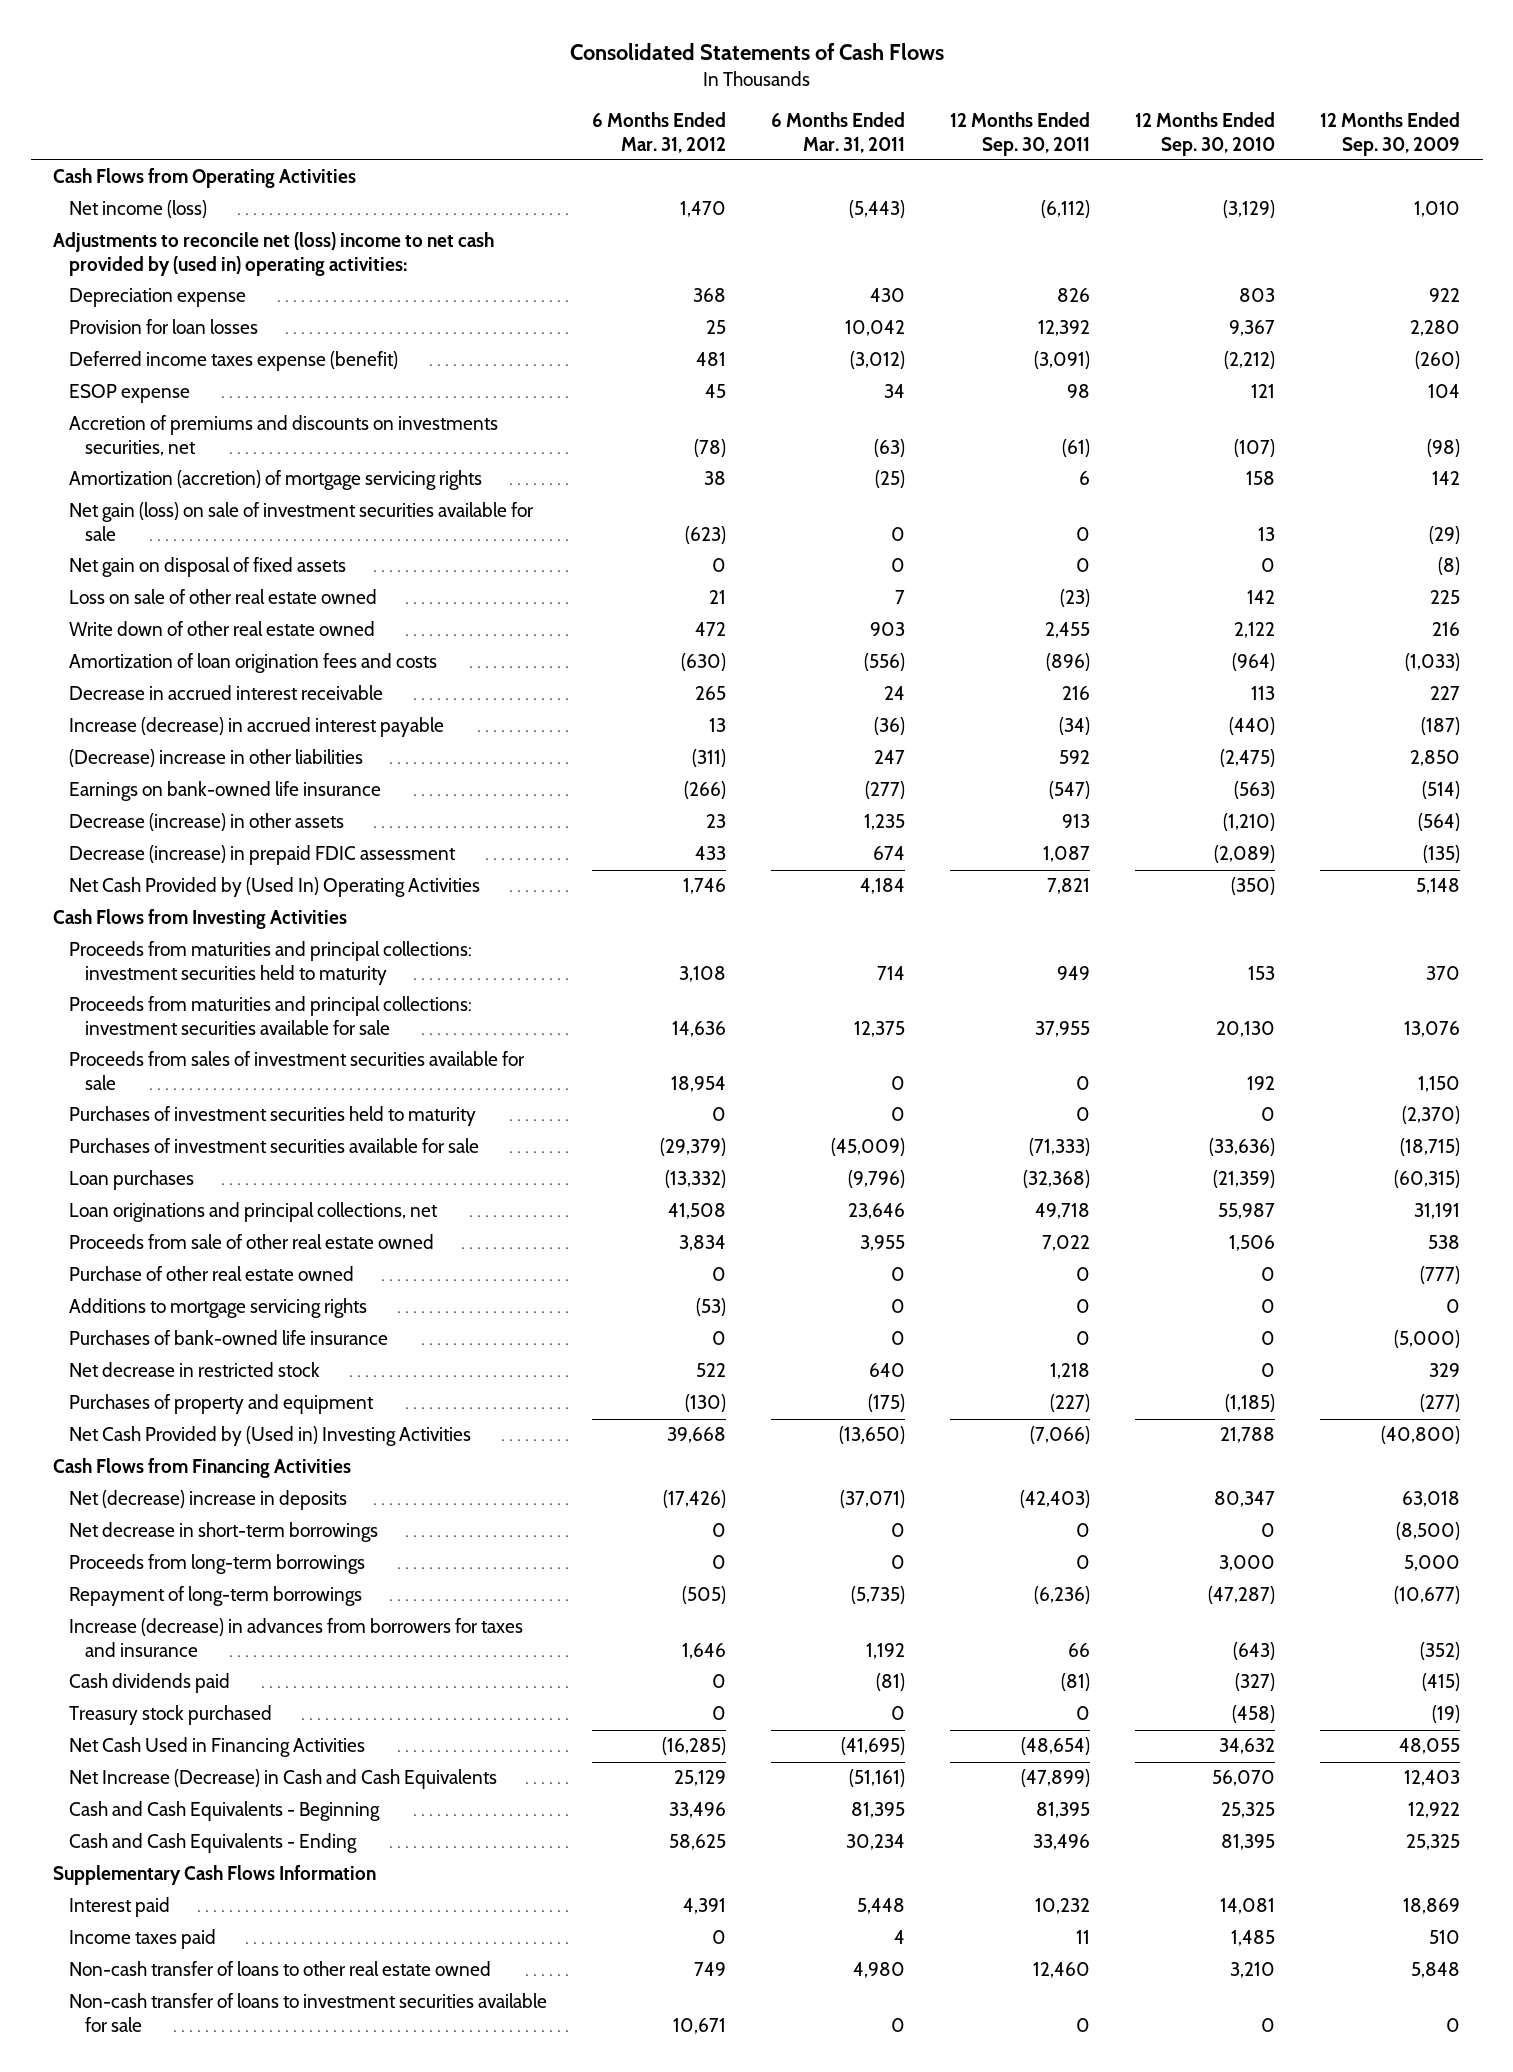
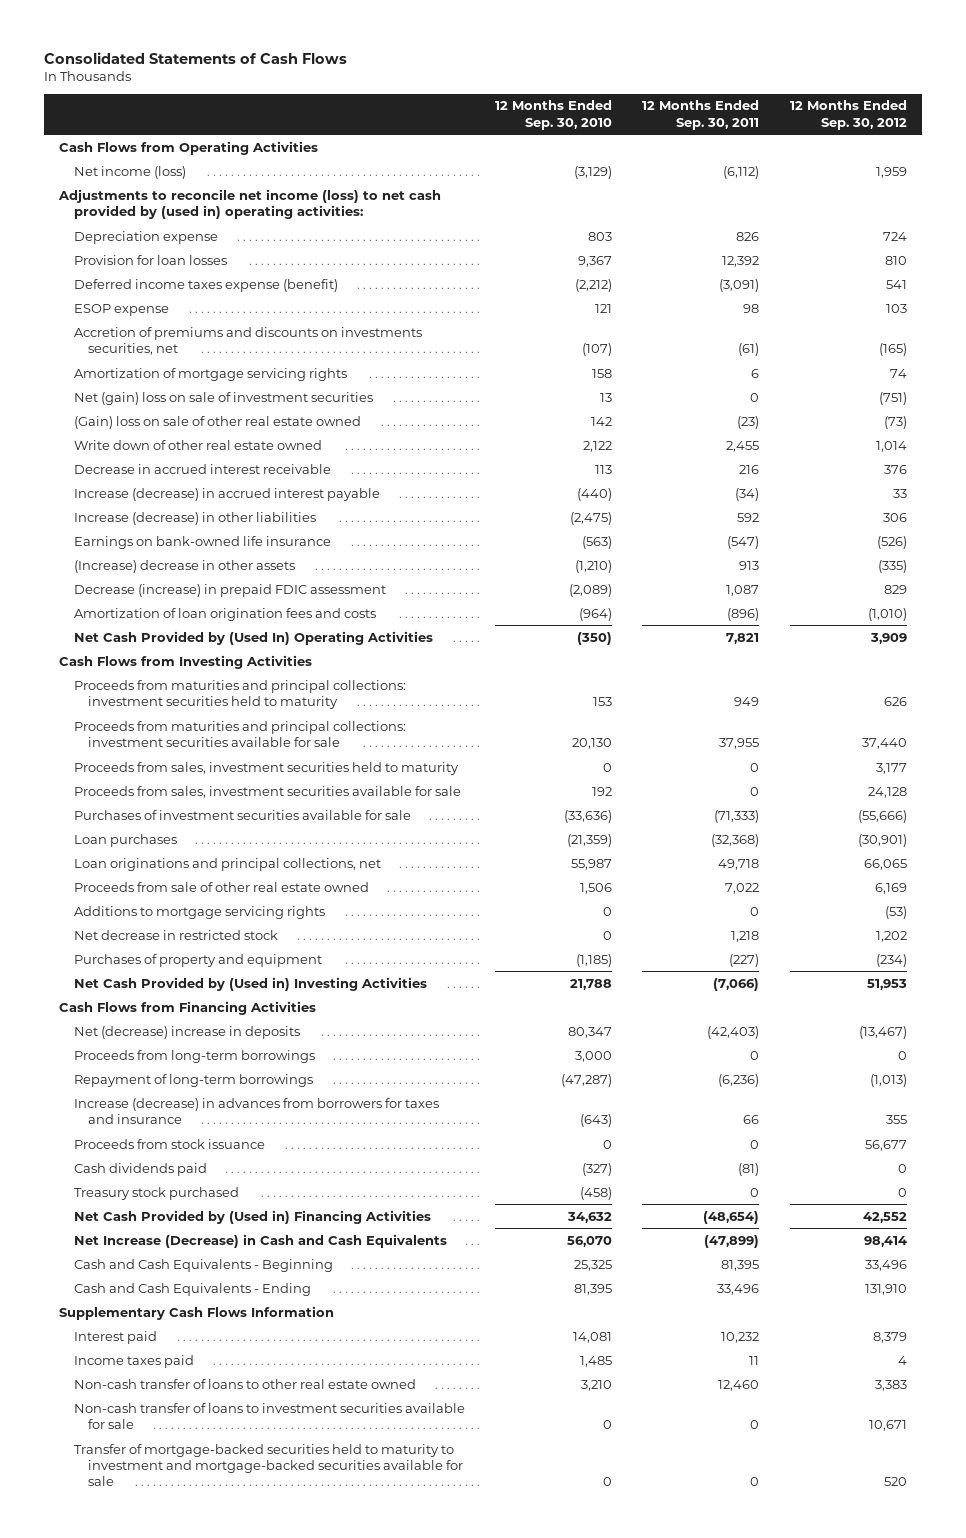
- | 6 Months Ended Mar. 31, 2012 | 6 Months Ended Mar. 31, 2011 | 12 Months Ended Sep. 30, 2011 | 12 Months Ended Sep. 30, 2010 | 12 Months Ended Sep. 30, 2009
+ | 12 Months Ended Sep. 30, 2010 | 12 Months Ended Sep. 30, 2011 | 12 Months Ended Sep. 30, 2012
- Adjustments to reconcile net (loss) income to net cash provided by (used in) operating activities:
+ Adjustments to reconcile net income (loss) to net cash provided by (used in) operating activities:
- Amortization (accretion) of mortgage servicing rights | 38 | (25) | 6 | 158 | 142
- Net gain (loss) on sale of investment securities available for sale | (623) | 0 | 0 | 13 | (29)
- Net gain on disposal of fixed assets | 0 | 0 | 0 | 0 | (8)
- Loss on sale of other real estate owned | 21 | 7 | (23) | 142 | 225
+ Amortization of mortgage servicing rights | 158 | 6 | 74
+ Net (gain) loss on sale of investment securities | 13 | 0 | (751)
+ (Gain) loss on sale of other real estate owned | 142 | (23) | (73)
- (Decrease) increase in other liabilities | (311) | 247 | 592 | (2,475) | 2,850
+ Increase (decrease) in other liabilities | (2,475) | 592 | 306
- Decrease (increase) in other assets | 23 | 1,235 | 913 | (1,210) | (564)
+ (Increase) decrease in other assets | (1,210) | 913 | (335)
moved down: Amortization of loan origination fees and costs | (964) | (896) | (1,010)
- Proceeds from sales of investment securities available for sale | 18,954 | 0 | 0 | 192 | 1,150
- Purchases of investment securities held to maturity | 0 | 0 | 0 | 0 | (2,370)
+ Proceeds from sales, investment securities held to maturity | 0 | 0 | 3,177
+ Proceeds from sales, investment securities available for sale | 192 | 0 | 24,128
- Purchase of other real estate owned | 0 | 0 | 0 | 0 | (777)
- Purchases of bank-owned life insurance | 0 | 0 | 0 | 0 | (5,000)
- Net decrease in short-term borrowings | 0 | 0 | 0 | 0 | (8,500)
+ Proceeds from stock issuance | 0 | 0 | 56,677
- Net Cash Used in Financing Activities | (16,285) | (41,695) | (48,654) | 34,632 | 48,055
+ Net Cash Provided by (Used in) Financing Activities | 34,632 | (48,654) | 42,552
+ Transfer of mortgage-backed securities held to maturity to investment and mortgage-backed securities available for sale | 0 | 0 | 520

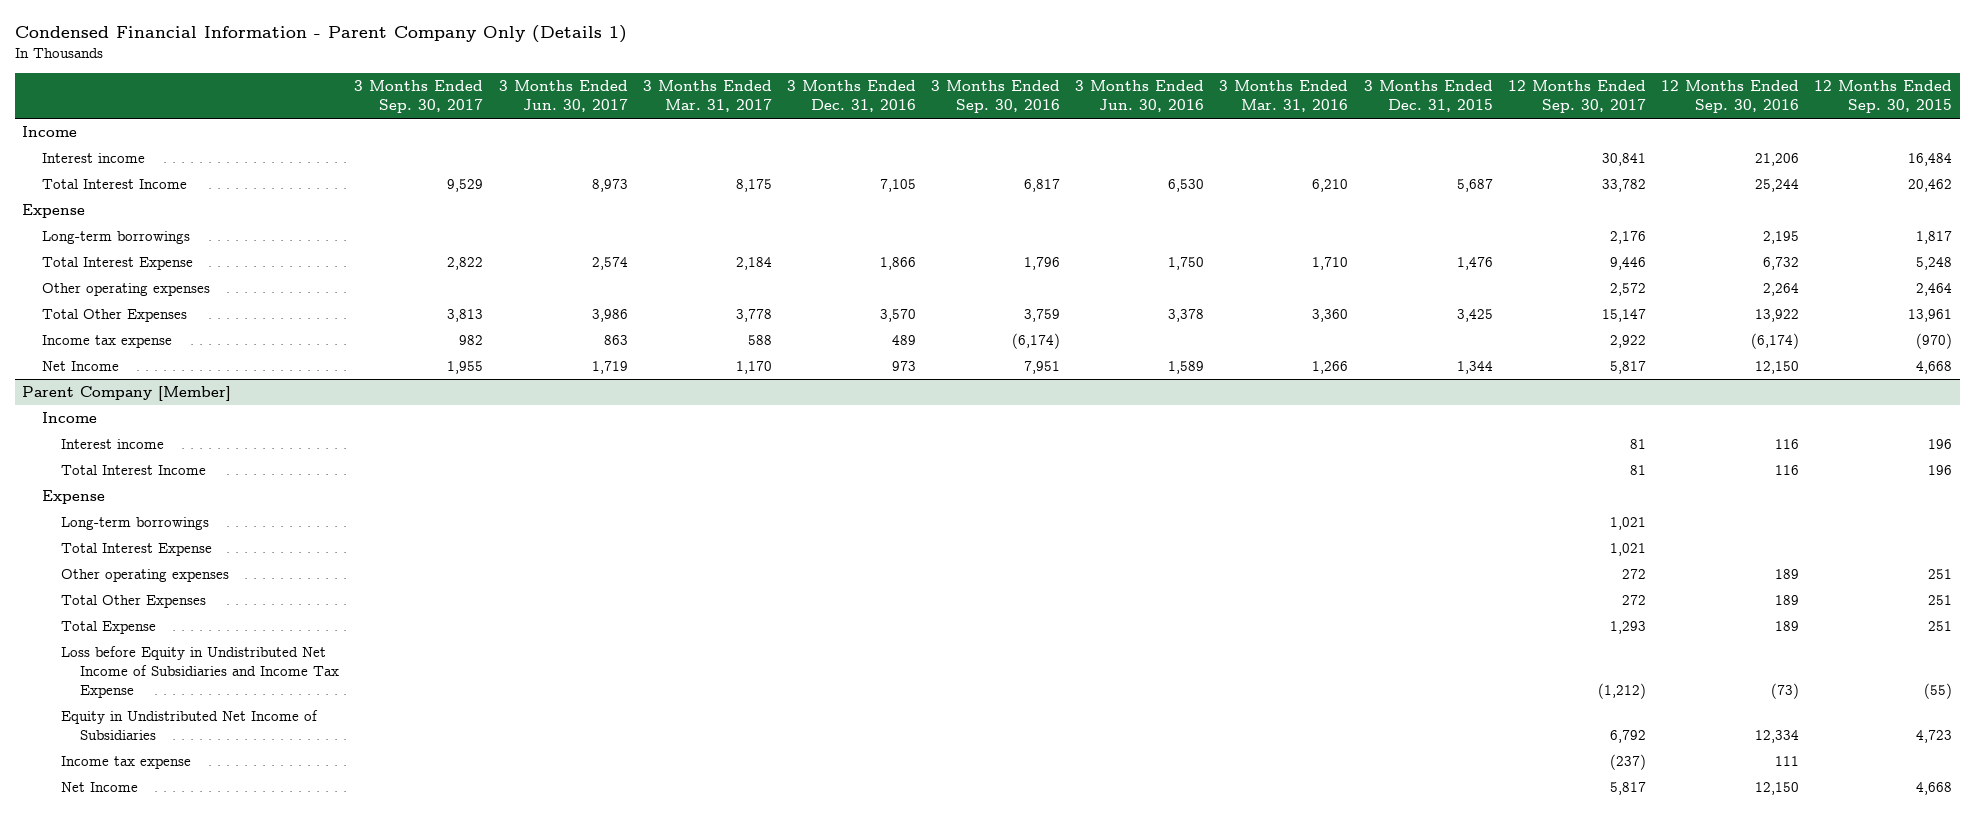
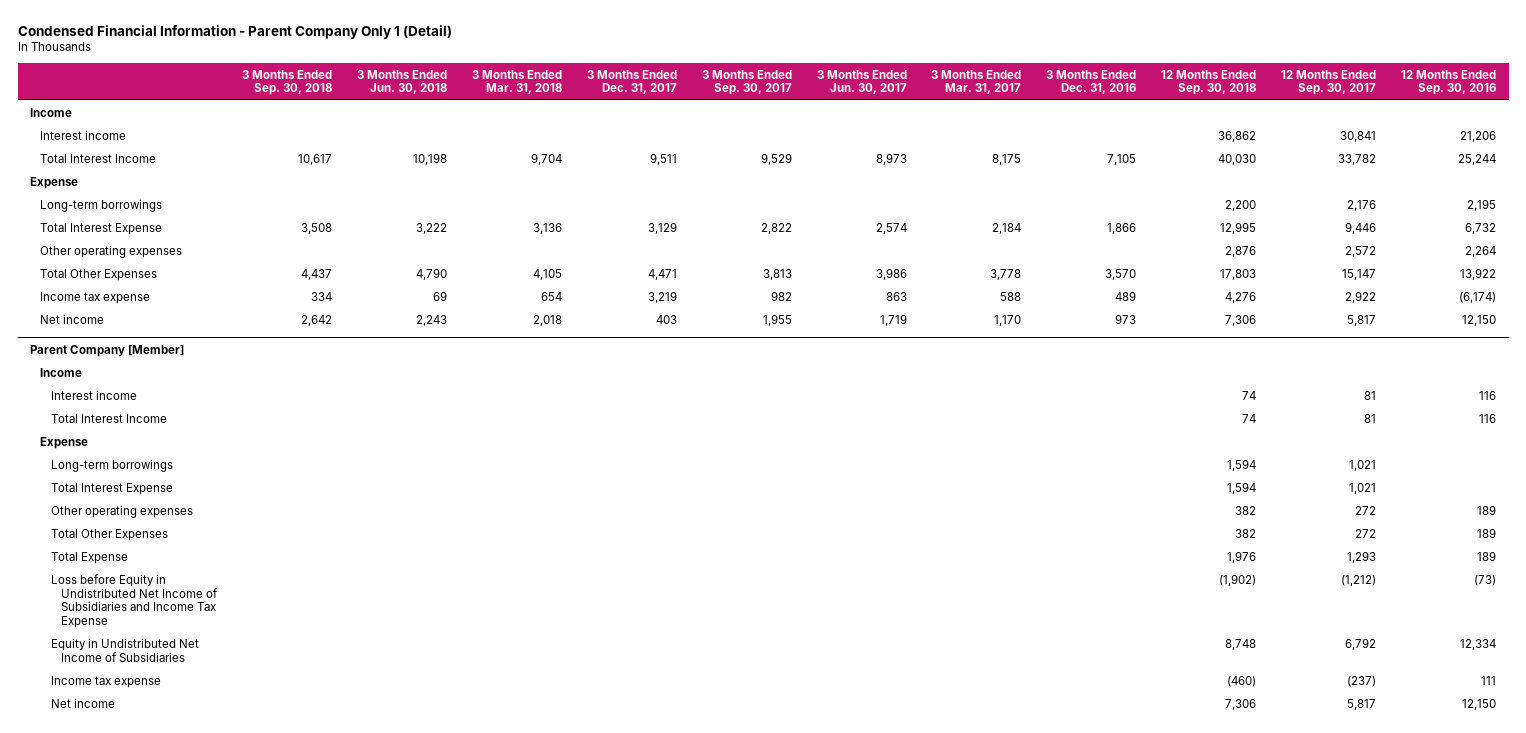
- Condensed Financial Information - Parent Company Only (Details 1)
+ Condensed Financial Information - Parent Company Only 1 (Detail)
- | 3 Months Ended Sep. 30, 2017 | 3 Months Ended Jun. 30, 2017 | 3 Months Ended Mar. 31, 2017 | 3 Months Ended Dec. 31, 2016 | 3 Months Ended Sep. 30, 2016 | 3 Months Ended Jun. 30, 2016 | 3 Months Ended Mar. 31, 2016 | 3 Months Ended Dec. 31, 2015 | 12 Months Ended Sep. 30, 2017 | 12 Months Ended Sep. 30, 2016 | 12 Months Ended Sep. 30, 2015
+ | 3 Months Ended Sep. 30, 2018 | 3 Months Ended Jun. 30, 2018 | 3 Months Ended Mar. 31, 2018 | 3 Months Ended Dec. 31, 2017 | 3 Months Ended Sep. 30, 2017 | 3 Months Ended Jun. 30, 2017 | 3 Months Ended Mar. 31, 2017 | 3 Months Ended Dec. 31, 2016 | 12 Months Ended Sep. 30, 2018 | 12 Months Ended Sep. 30, 2017 | 12 Months Ended Sep. 30, 2016
- Net Income | 1,955 | 1,719 | 1,170 | 973 | 7,951 | 1,589 | 1,266 | 1,344 | 5,817 | 12,150 | 4,668
+ Net income | 2,642 | 2,243 | 2,018 | 403 | 1,955 | 1,719 | 1,170 | 973 | 7,306 | 5,817 | 12,150
@ Parent Company [Member]
- Net Income | | | | | | | | | 5,817 | 12,150 | 4,668
+ Net income | | | | | | | | | 7,306 | 5,817 | 12,150

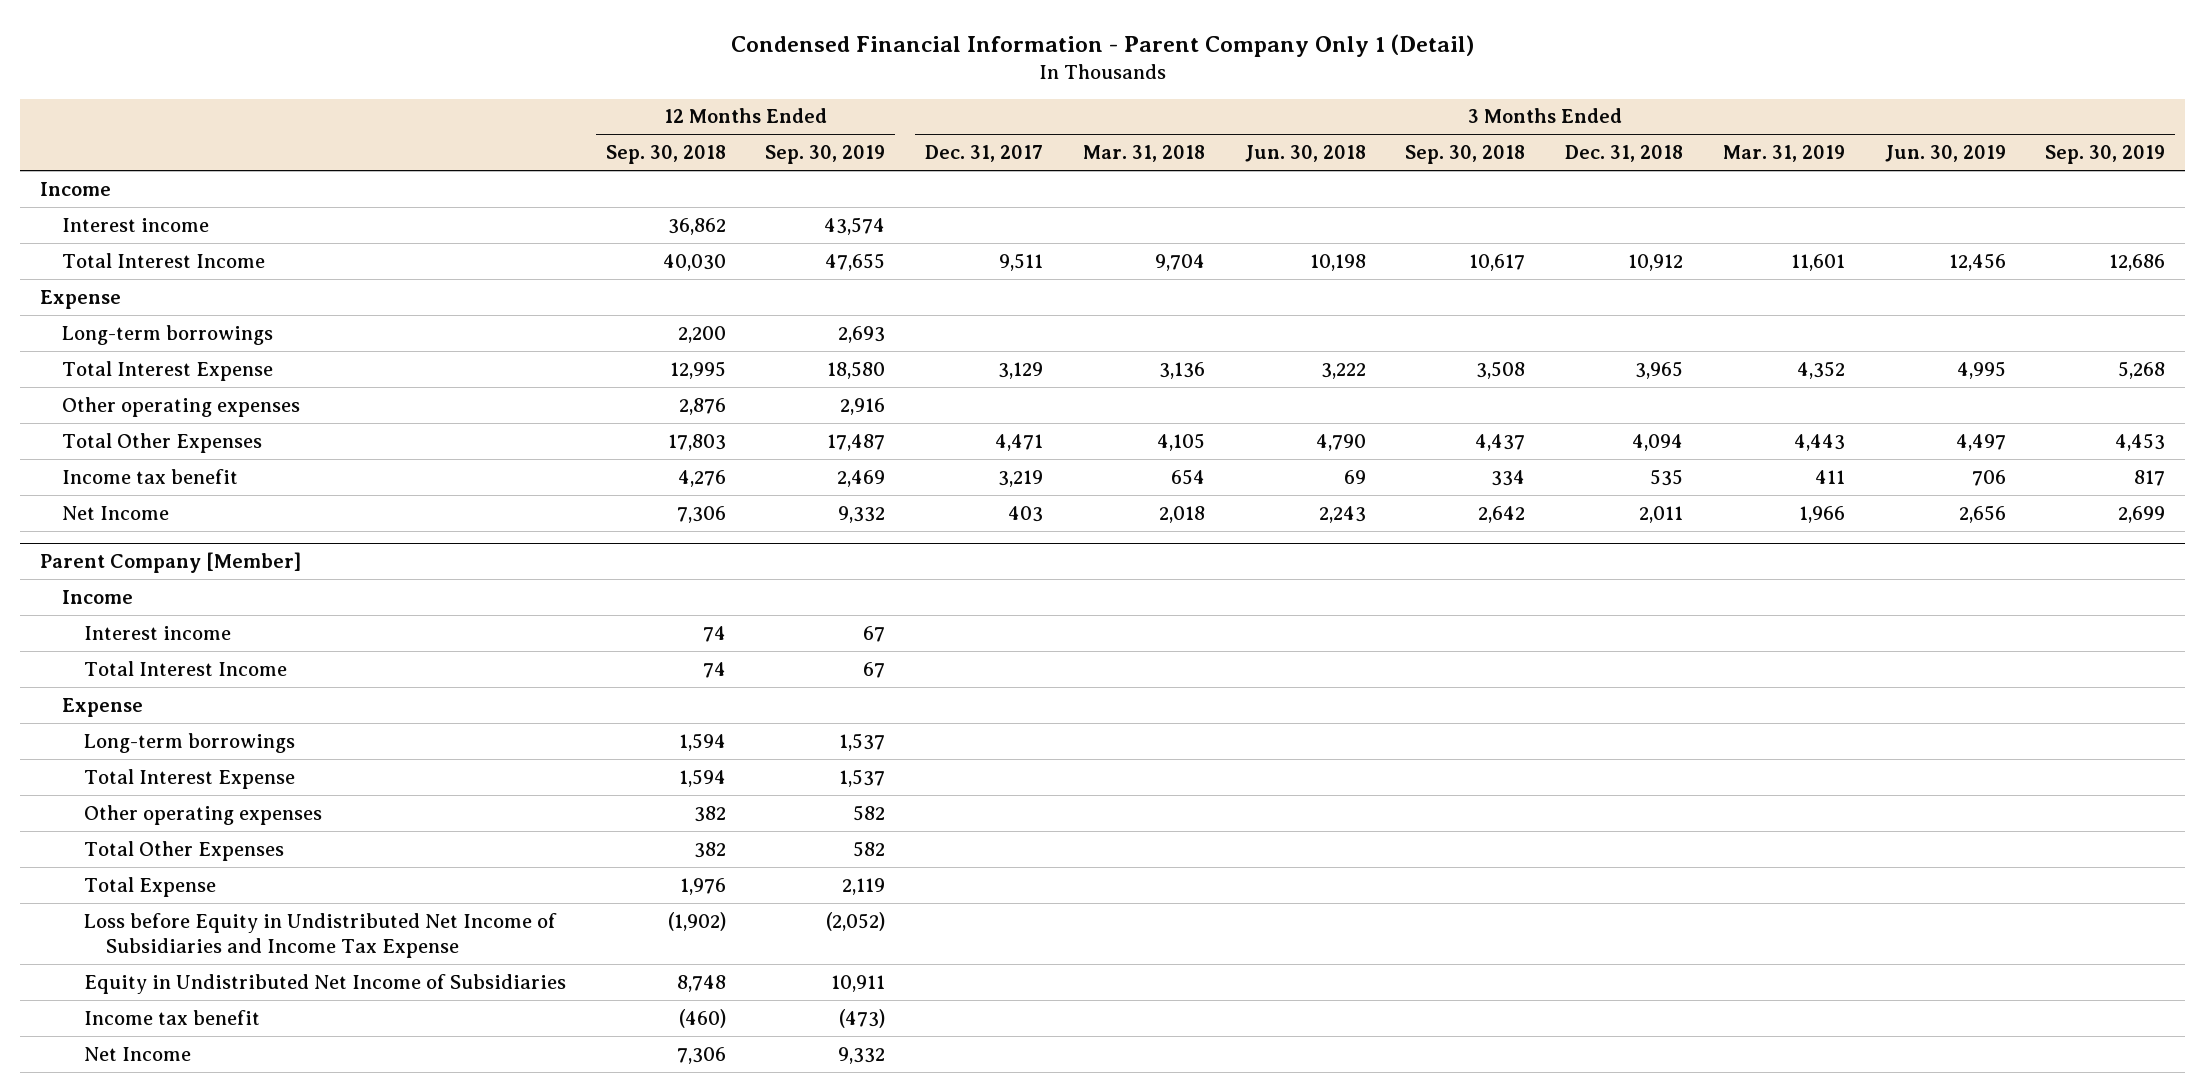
- | 3 Months Ended Sep. 30, 2018 | 3 Months Ended Jun. 30, 2018 | 3 Months Ended Mar. 31, 2018 | 3 Months Ended Dec. 31, 2017 | 3 Months Ended Sep. 30, 2017 | 3 Months Ended Jun. 30, 2017 | 3 Months Ended Mar. 31, 2017 | 3 Months Ended Dec. 31, 2016 | 12 Months Ended Sep. 30, 2018 | 12 Months Ended Sep. 30, 2017 | 12 Months Ended Sep. 30, 2016
+ | 12 Months Ended Sep. 30, 2018 | 12 Months Ended Sep. 30, 2019 | 3 Months Ended Dec. 31, 2017 | 3 Months Ended Mar. 31, 2018 | 3 Months Ended Jun. 30, 2018 | 3 Months Ended Sep. 30, 2018 | 3 Months Ended Dec. 31, 2018 | 3 Months Ended Mar. 31, 2019 | 3 Months Ended Jun. 30, 2019 | 3 Months Ended Sep. 30, 2019
- Income tax expense | 334 | 69 | 654 | 3,219 | 982 | 863 | 588 | 489 | 4,276 | 2,922 | (6,174)
- Net income | 2,642 | 2,243 | 2,018 | 403 | 1,955 | 1,719 | 1,170 | 973 | 7,306 | 5,817 | 12,150
+ Income tax benefit | 4,276 | 2,469 | 3,219 | 654 | 69 | 334 | 535 | 411 | 706 | 817
+ Net Income | 7,306 | 9,332 | 403 | 2,018 | 2,243 | 2,642 | 2,011 | 1,966 | 2,656 | 2,699
@ Parent Company [Member]
- Income tax expense | | | | | | | | | (460) | (237) | 111
- Net income | | | | | | | | | 7,306 | 5,817 | 12,150
+ Income tax benefit | (460) | (473) | | | | | | | |
+ Net Income | 7,306 | 9,332 | | | | | | | |

